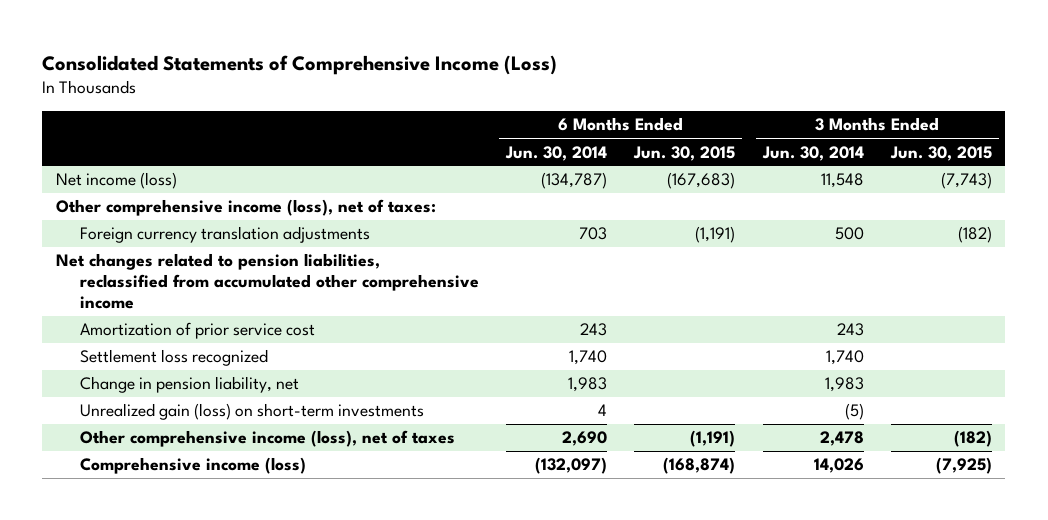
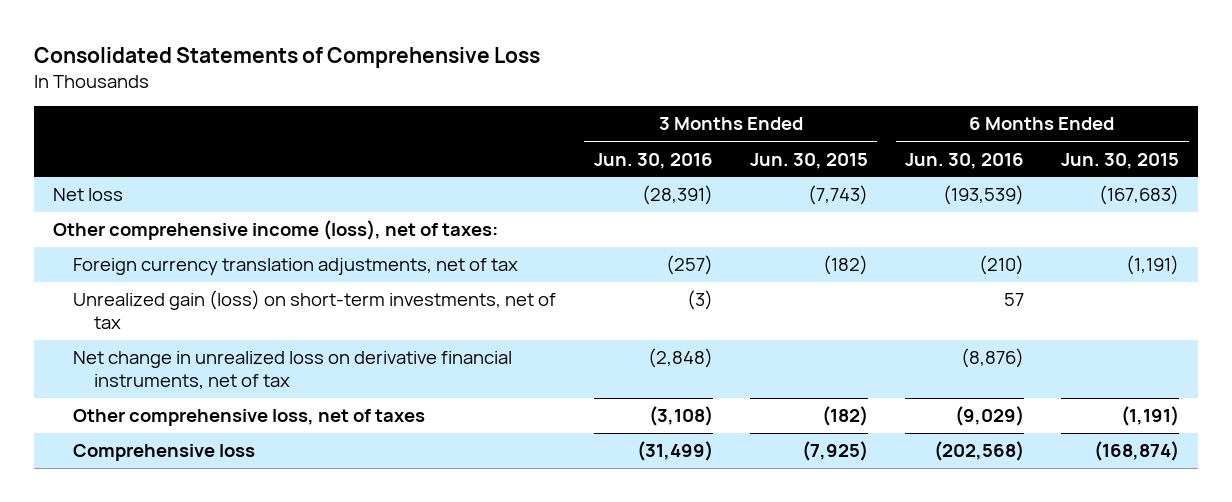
- Consolidated Statements of Comprehensive Income (Loss)
+ Consolidated Statements of Comprehensive Loss
- | 6 Months Ended Jun. 30, 2014 | 6 Months Ended Jun. 30, 2015 | 3 Months Ended Jun. 30, 2014 | 3 Months Ended Jun. 30, 2015
+ | 3 Months Ended Jun. 30, 2016 | 3 Months Ended Jun. 30, 2015 | 6 Months Ended Jun. 30, 2016 | 6 Months Ended Jun. 30, 2015
- Net income (loss) | (134,787) | (167,683) | 11,548 | (7,743)
+ Net loss | (28,391) | (7,743) | (193,539) | (167,683)
- Foreign currency translation adjustments | 703 | (1,191) | 500 | (182)
- Net changes related to pension liabilities, reclassified from accumulated other comprehensive income
- Amortization of prior service cost | 243 | | 243 |
- Settlement loss recognized | 1,740 | | 1,740 |
- Change in pension liability, net | 1,983 | | 1,983 |
- Unrealized gain (loss) on short-term investments | 4 | | (5) |
- Other comprehensive income (loss), net of taxes | 2,690 | (1,191) | 2,478 | (182)
- Comprehensive income (loss) | (132,097) | (168,874) | 14,026 | (7,925)
+ Foreign currency translation adjustments, net of tax | (257) | (182) | (210) | (1,191)
+ Unrealized gain (loss) on short-term investments, net of tax | (3) | | 57 |
+ Net change in unrealized loss on derivative financial instruments, net of tax | (2,848) | | (8,876) |
+ Other comprehensive loss, net of taxes | (3,108) | (182) | (9,029) | (1,191)
+ Comprehensive loss | (31,499) | (7,925) | (202,568) | (168,874)

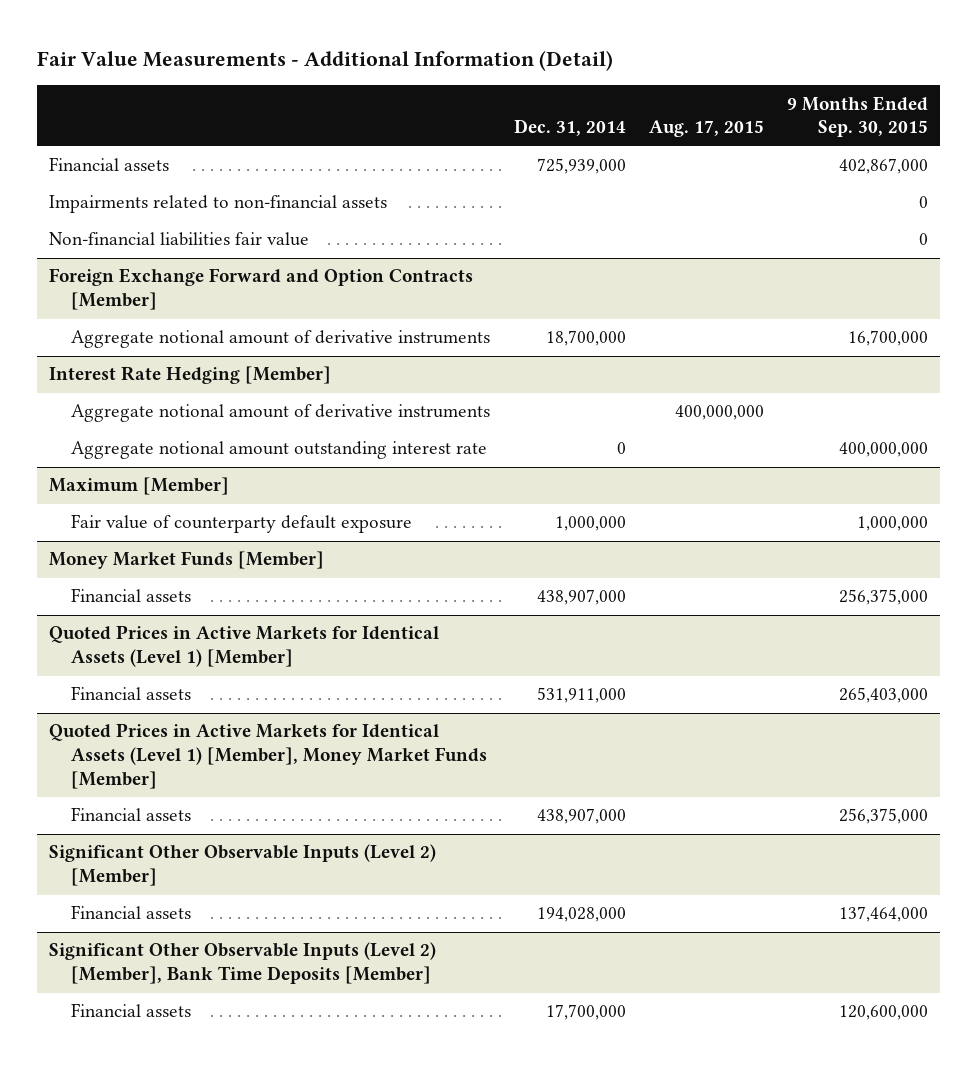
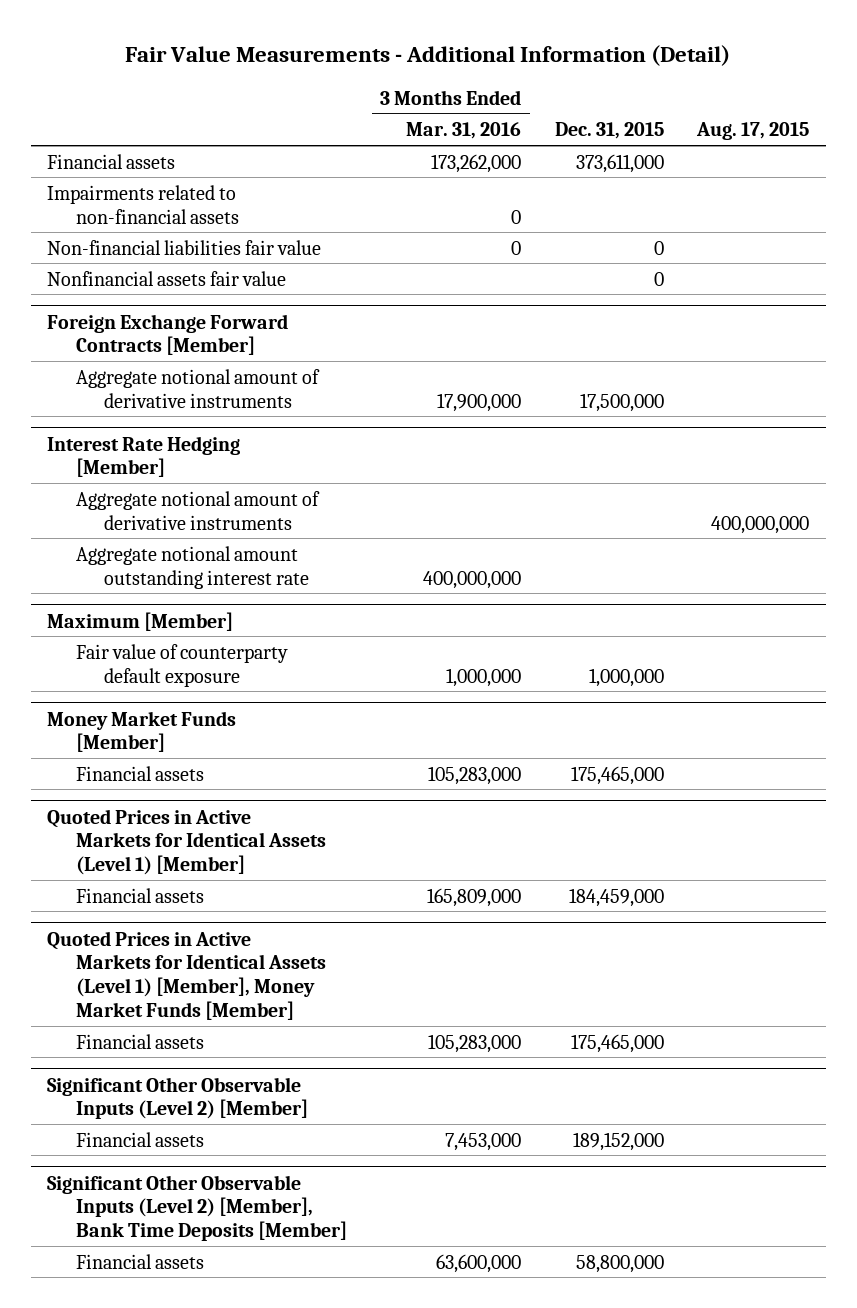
- | Dec. 31, 2014 | Aug. 17, 2015 | 9 Months Ended Sep. 30, 2015
+ | 3 Months Ended Mar. 31, 2016 | Dec. 31, 2015 | Aug. 17, 2015
- Foreign Exchange Forward and Option Contracts [Member]
+ Nonfinancial assets fair value | | 0 |
+ Foreign Exchange Forward Contracts [Member]

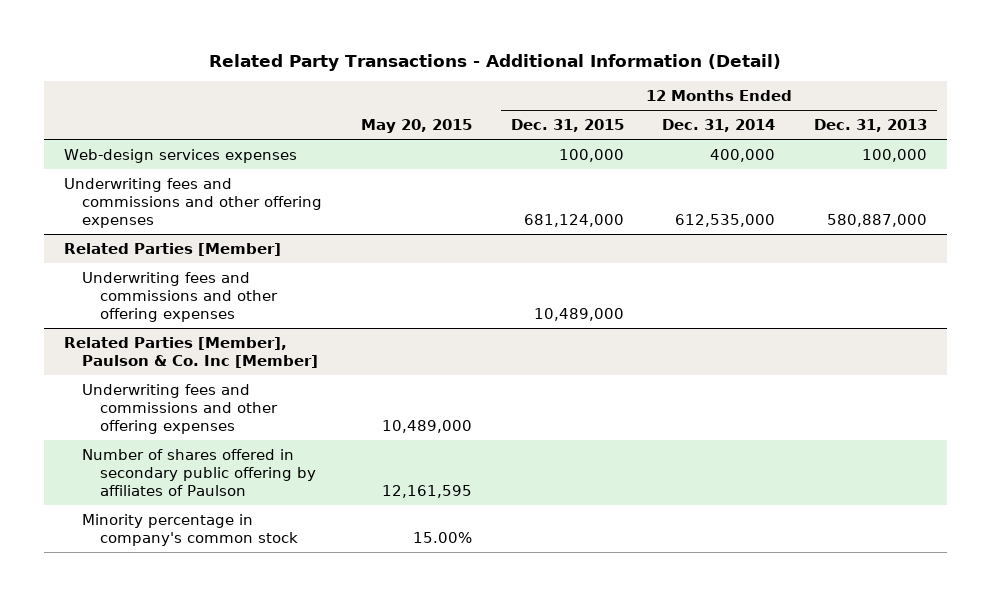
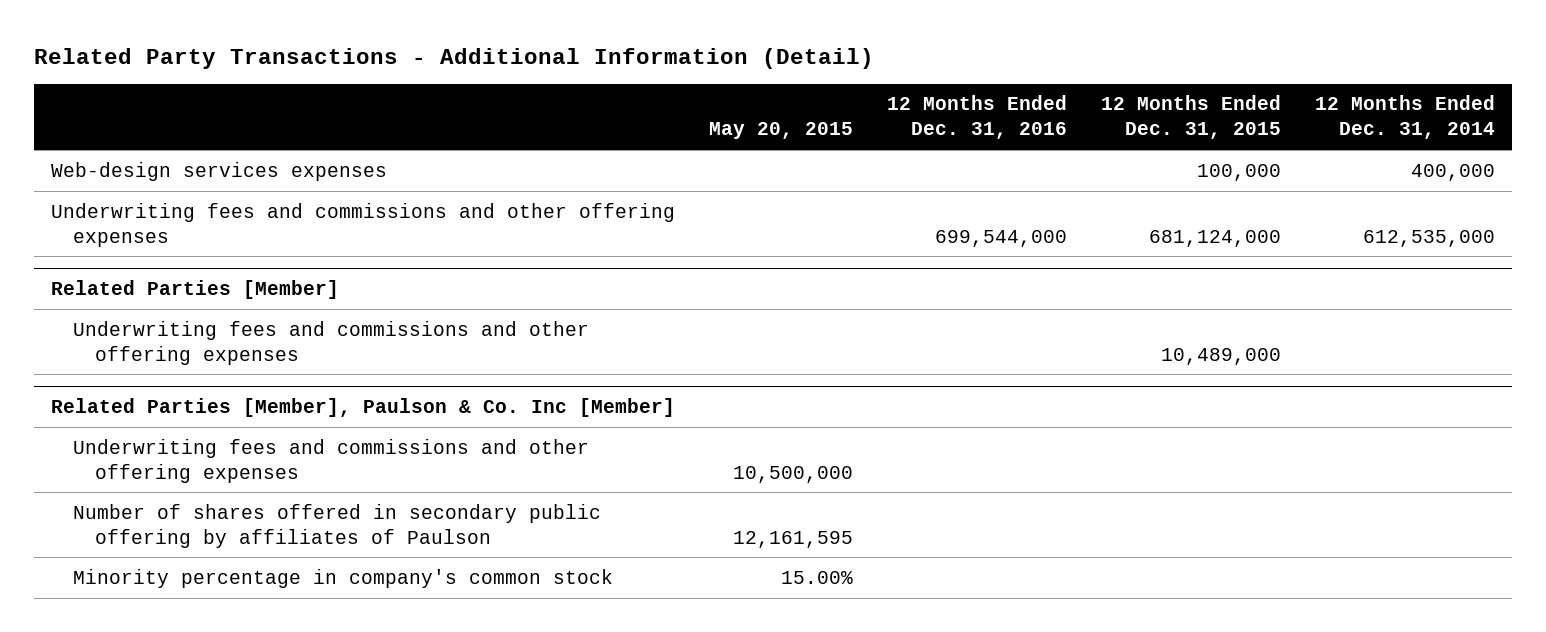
- | May 20, 2015 | 12 Months Ended Dec. 31, 2015 | 12 Months Ended Dec. 31, 2014 | 12 Months Ended Dec. 31, 2013
+ | May 20, 2015 | 12 Months Ended Dec. 31, 2016 | 12 Months Ended Dec. 31, 2015 | 12 Months Ended Dec. 31, 2014
@ Related Parties [Member], Paulson & Co. Inc [Member]
- Underwriting fees and commissions and other offering expenses | 10,489,000 | | |
+ Underwriting fees and commissions and other offering expenses | 10,500,000 | | |

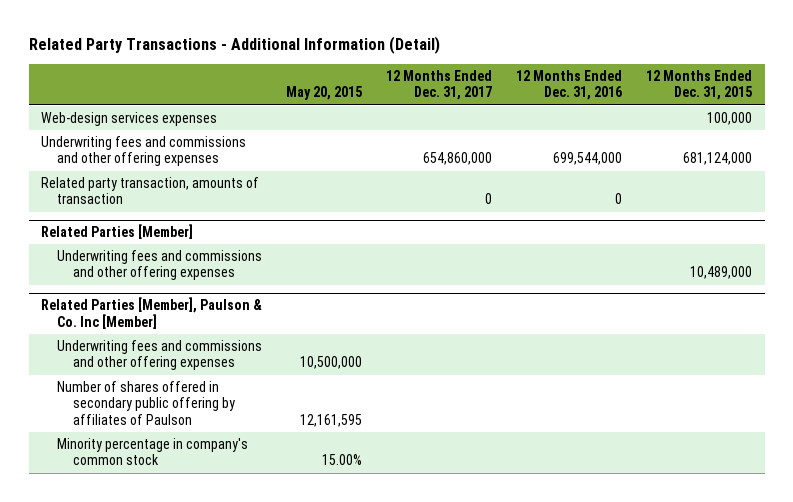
- | May 20, 2015 | 12 Months Ended Dec. 31, 2016 | 12 Months Ended Dec. 31, 2015 | 12 Months Ended Dec. 31, 2014
+ | May 20, 2015 | 12 Months Ended Dec. 31, 2017 | 12 Months Ended Dec. 31, 2016 | 12 Months Ended Dec. 31, 2015
+ Related party transaction, amounts of transaction | | 0 | 0 |

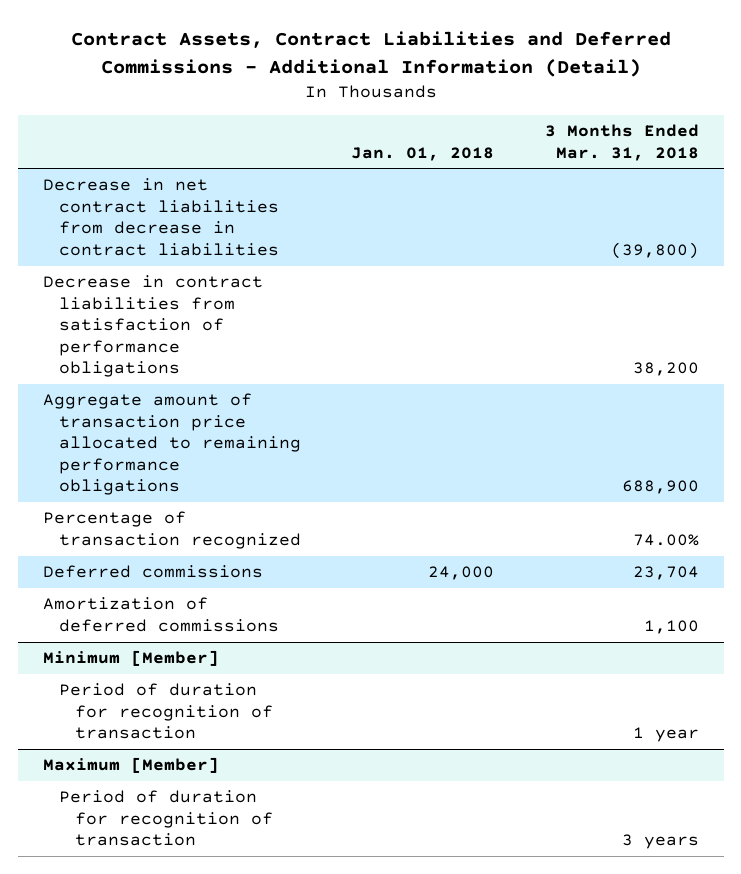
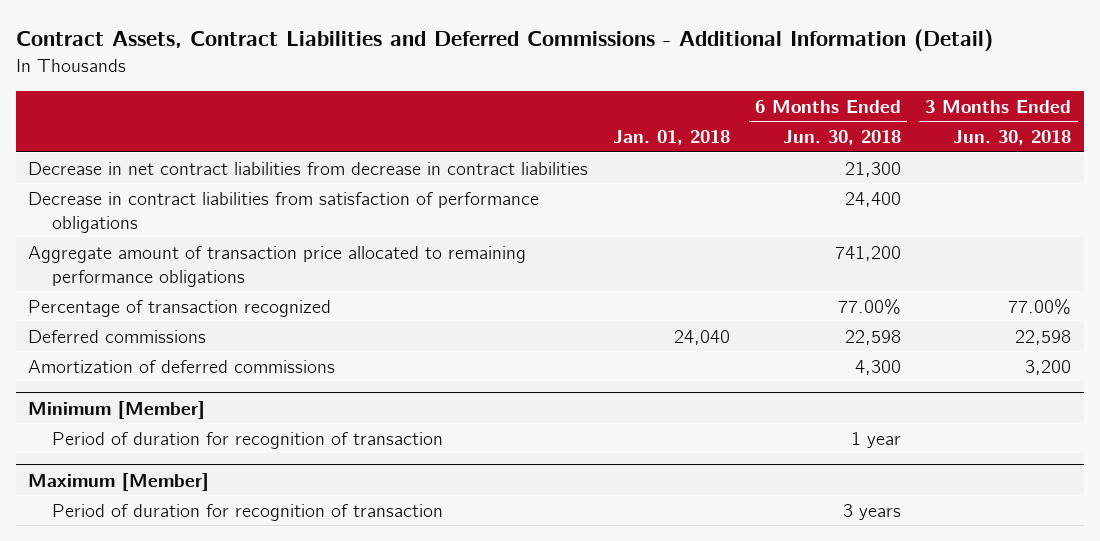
- | Jan. 01, 2018 | 3 Months Ended Mar. 31, 2018
+ | Jan. 01, 2018 | 6 Months Ended Jun. 30, 2018 | 3 Months Ended Jun. 30, 2018
- Deferred commissions | 24,000 | 23,704
+ Deferred commissions | 24,040 | 22,598 | 22,598

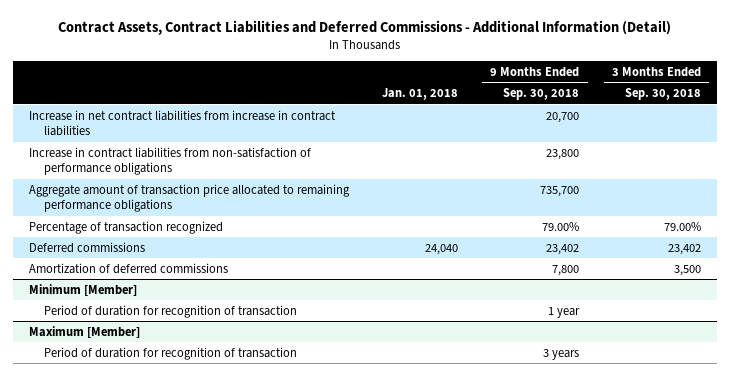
- | Jan. 01, 2018 | 6 Months Ended Jun. 30, 2018 | 3 Months Ended Jun. 30, 2018
+ | Jan. 01, 2018 | 9 Months Ended Sep. 30, 2018 | 3 Months Ended Sep. 30, 2018
- Decrease in net contract liabilities from decrease in contract liabilities | | 21,300 |
- Decrease in contract liabilities from satisfaction of performance obligations | | 24,400 |
+ Increase in net contract liabilities from increase in contract liabilities | | 20,700 |
+ Increase in contract liabilities from non-satisfaction of performance obligations | | 23,800 |

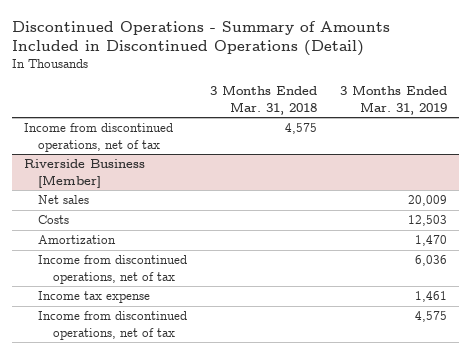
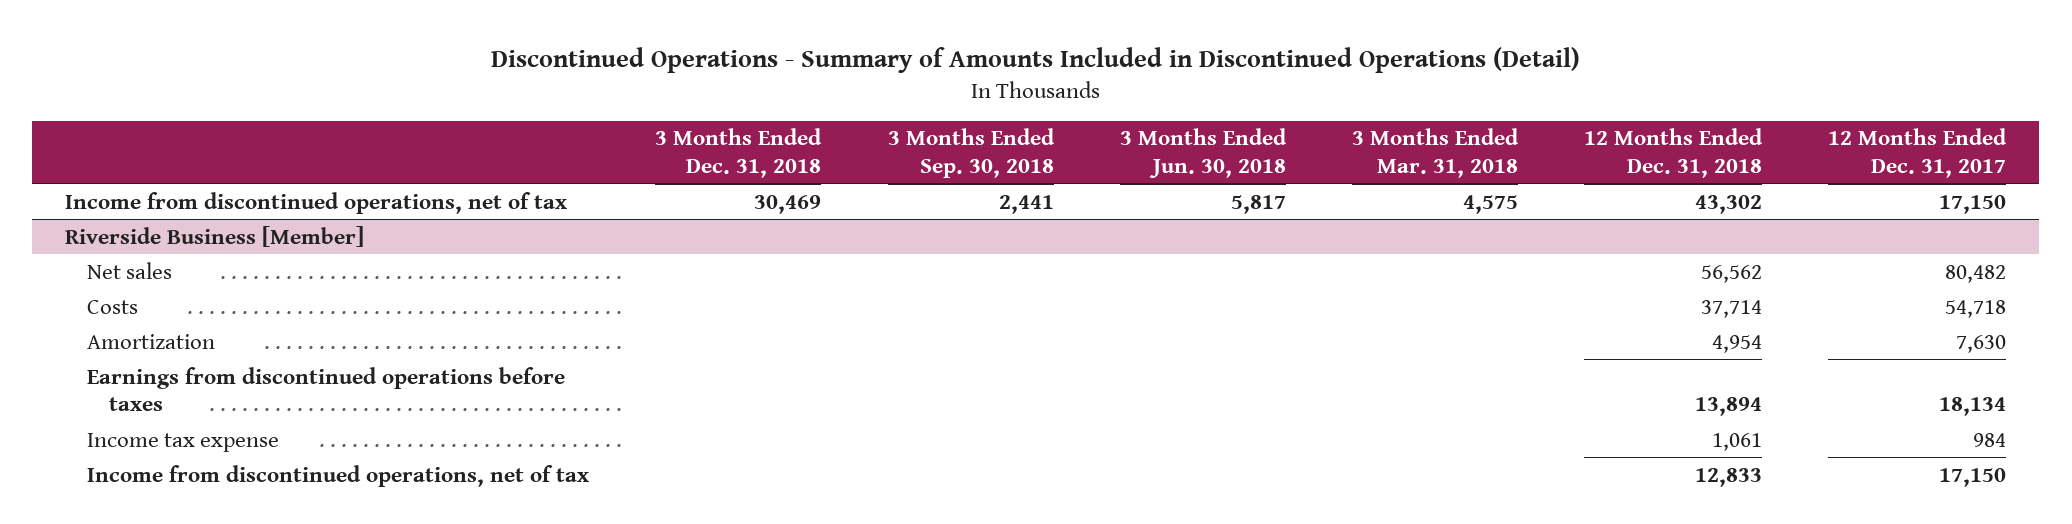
- | 3 Months Ended Mar. 31, 2018 | 3 Months Ended Mar. 31, 2019
+ | 3 Months Ended Dec. 31, 2018 | 3 Months Ended Sep. 30, 2018 | 3 Months Ended Jun. 30, 2018 | 3 Months Ended Mar. 31, 2018 | 12 Months Ended Dec. 31, 2018 | 12 Months Ended Dec. 31, 2017
@ Riverside Business [Member]
- Income from discontinued operations, net of tax | | 6,036
+ Earnings from discontinued operations before taxes | | | | | 13,894 | 18,134

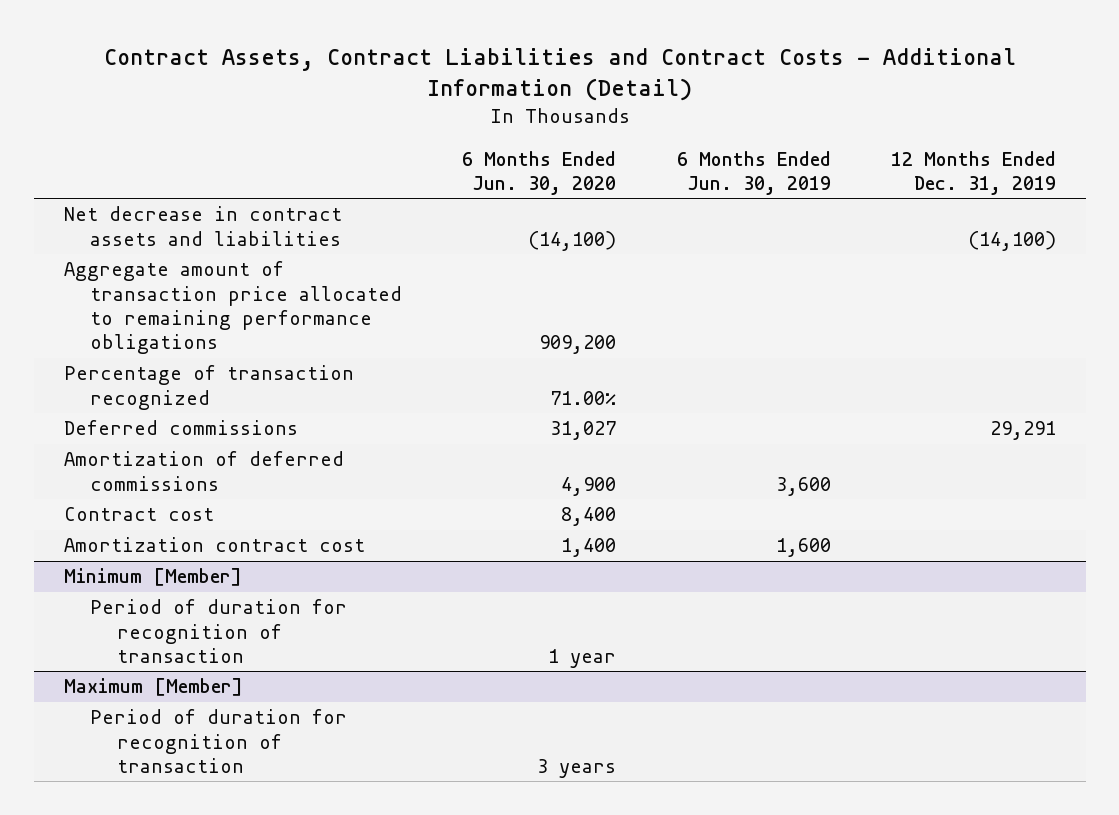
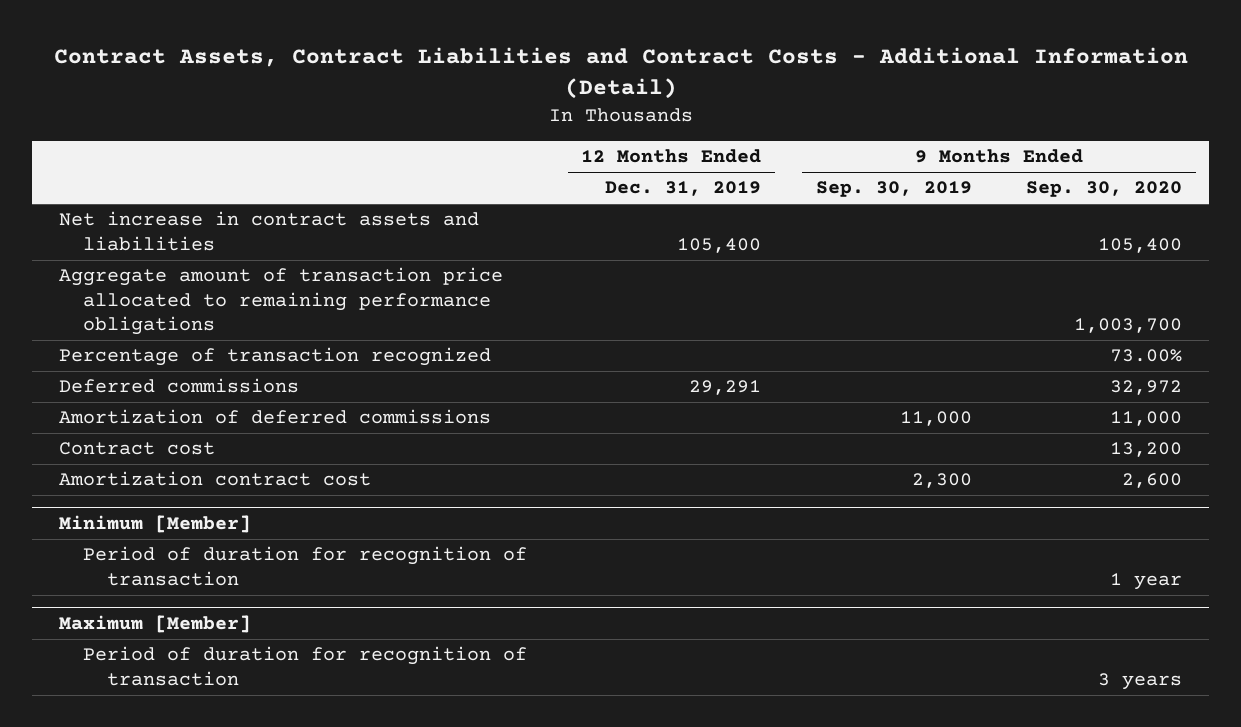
- | 6 Months Ended Jun. 30, 2020 | 6 Months Ended Jun. 30, 2019 | 12 Months Ended Dec. 31, 2019
+ | 12 Months Ended Dec. 31, 2019 | 9 Months Ended Sep. 30, 2019 | 9 Months Ended Sep. 30, 2020
- Net decrease in contract assets and liabilities | (14,100) | | (14,100)
+ Net increase in contract assets and liabilities | 105,400 | | 105,400

